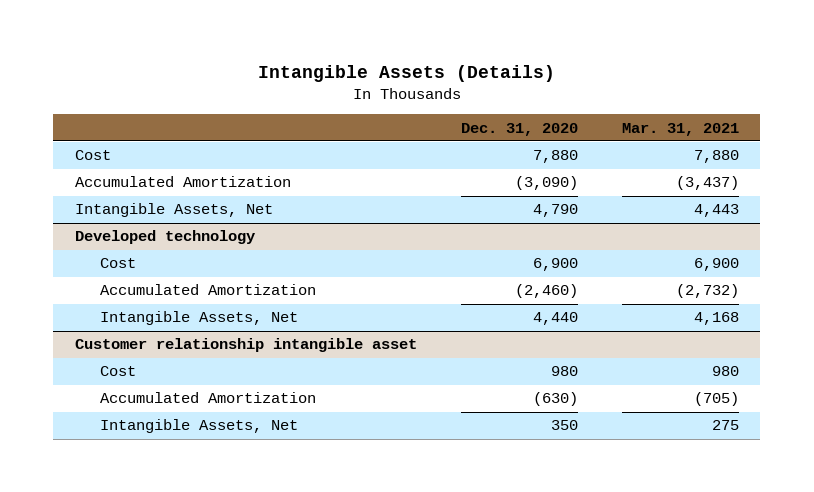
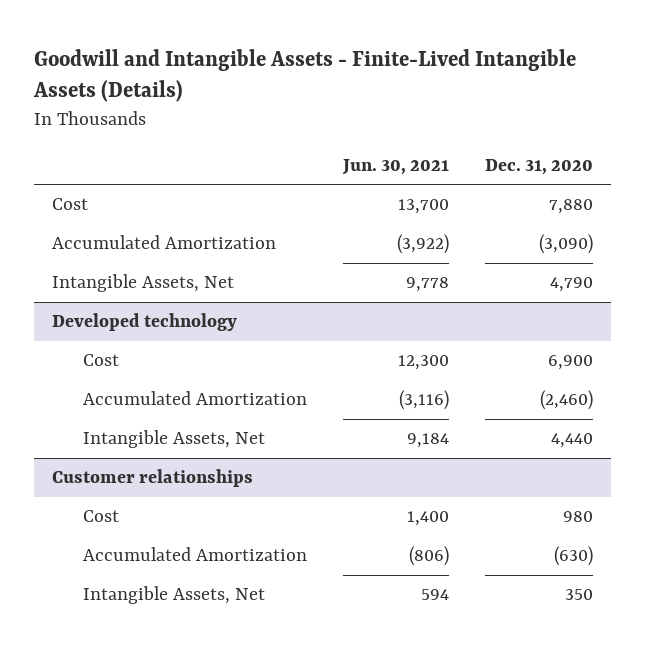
- Intangible Assets (Details)
+ Goodwill and Intangible Assets - Finite-Lived Intangible Assets (Details)
- | Dec. 31, 2020 | Mar. 31, 2021
+ | Jun. 30, 2021 | Dec. 31, 2020
- Customer relationship intangible asset
+ Customer relationships

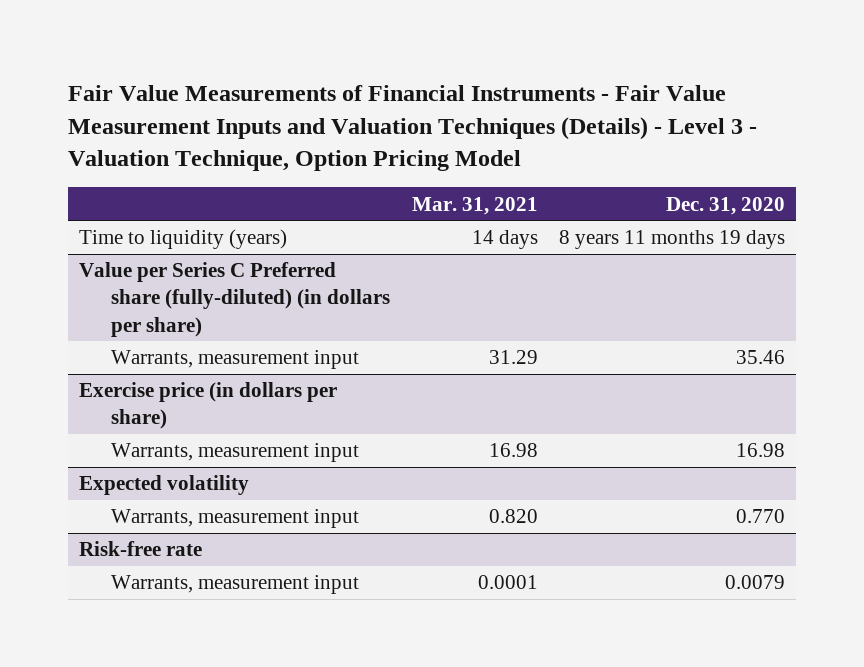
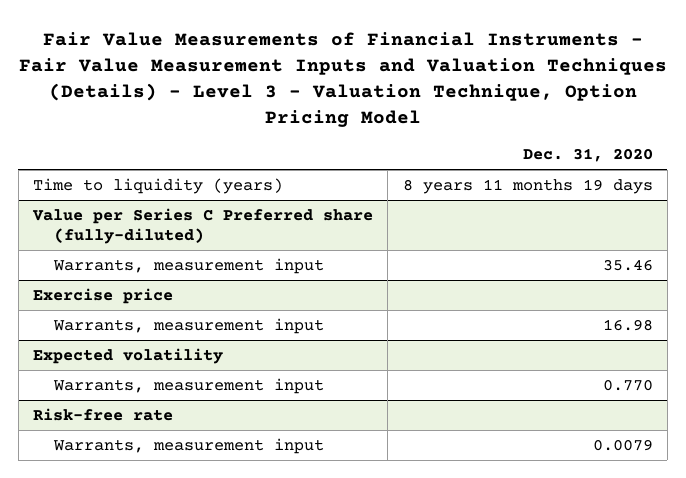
- | Mar. 31, 2021 | Dec. 31, 2020
+ | Dec. 31, 2020
- Value per Series C Preferred share (fully-diluted) (in dollars per share)
+ Value per Series C Preferred share (fully-diluted)
- Exercise price (in dollars per share)
+ Exercise price

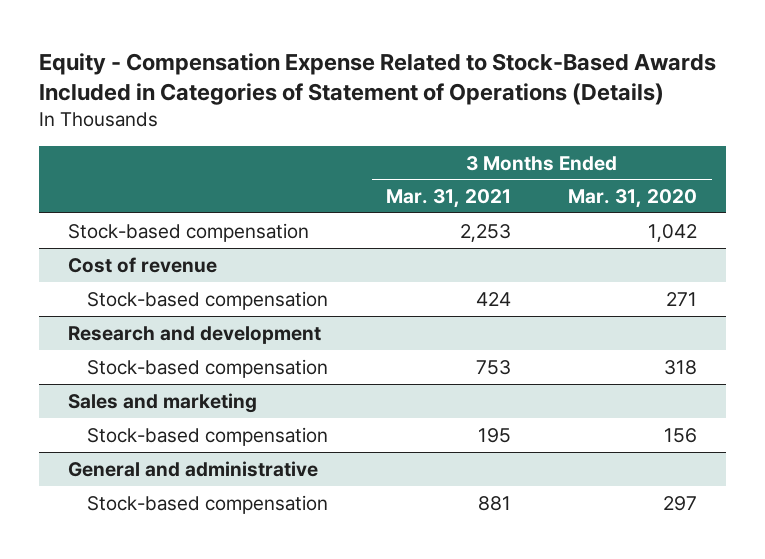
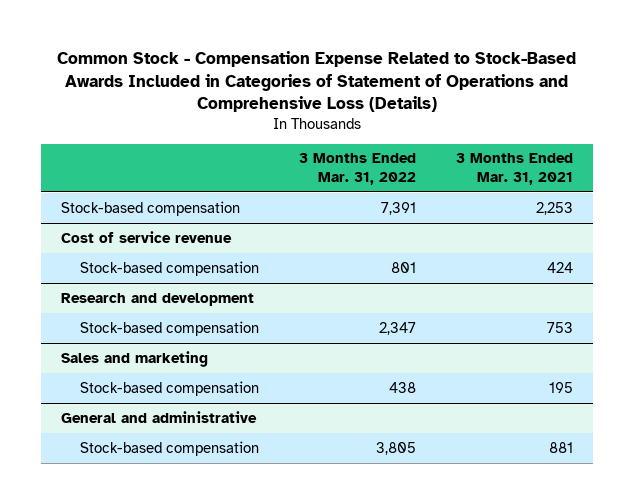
- Equity - Compensation Expense Related to Stock-Based Awards Included in Categories of Statement of Operations (Details)
+ Common Stock - Compensation Expense Related to Stock-Based Awards Included in Categories of Statement of Operations and Comprehensive Loss (Details)
- | 3 Months Ended Mar. 31, 2021 | 3 Months Ended Mar. 31, 2020
+ | 3 Months Ended Mar. 31, 2022 | 3 Months Ended Mar. 31, 2021
- Cost of revenue
+ Cost of service revenue

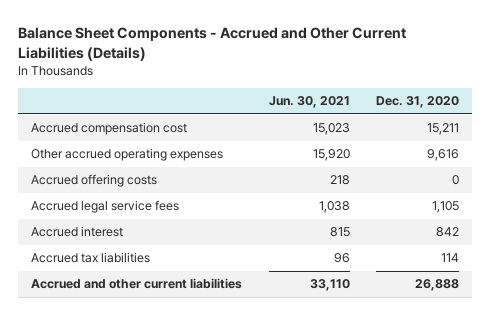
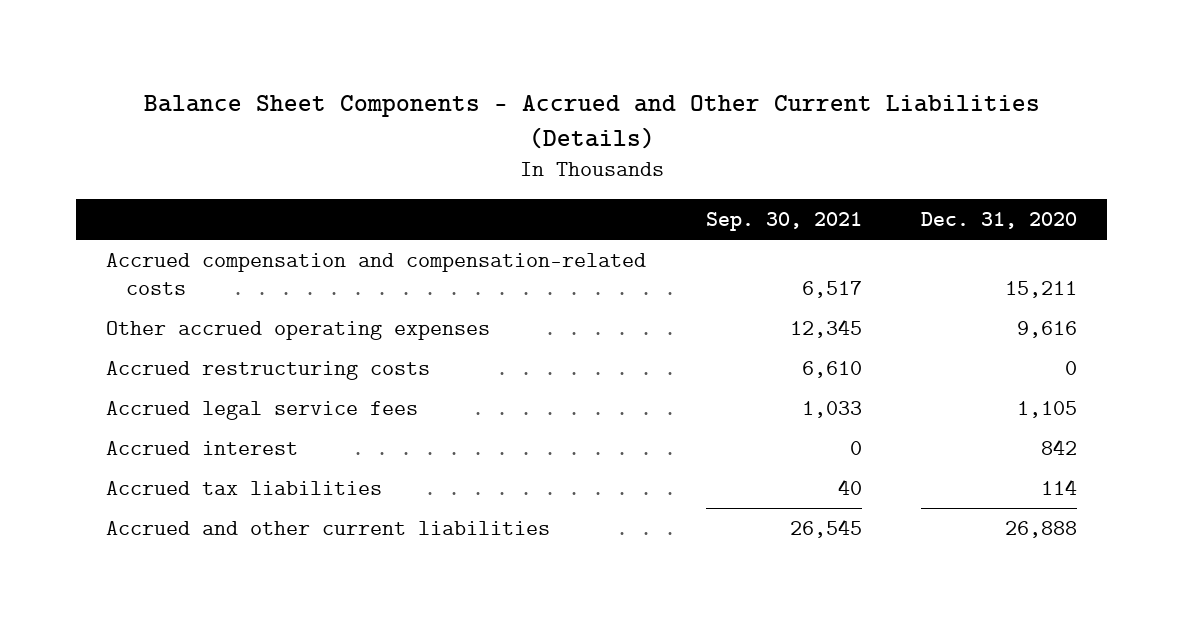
- | Jun. 30, 2021 | Dec. 31, 2020
+ | Sep. 30, 2021 | Dec. 31, 2020
- Accrued compensation cost | 15,023 | 15,211
+ Accrued compensation and compensation-related costs | 6,517 | 15,211
- Accrued offering costs | 218 | 0
+ Accrued restructuring costs | 6,610 | 0

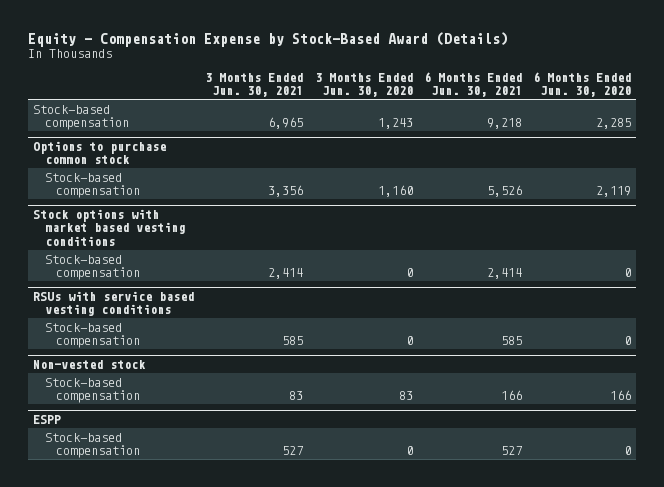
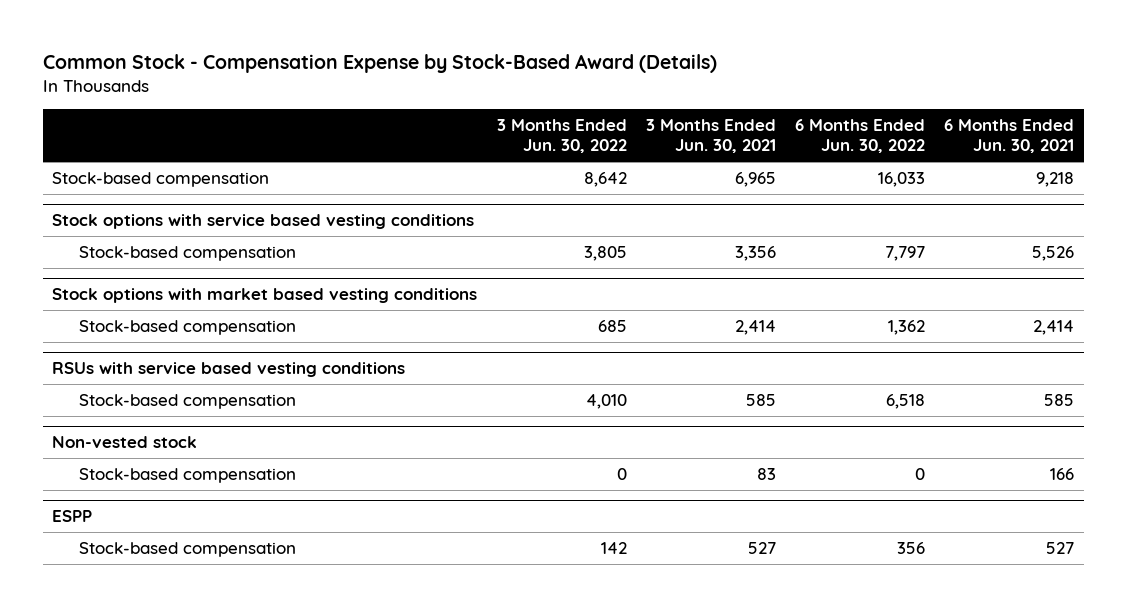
- Equity - Compensation Expense by Stock-Based Award (Details)
+ Common Stock - Compensation Expense by Stock-Based Award (Details)
- | 3 Months Ended Jun. 30, 2021 | 3 Months Ended Jun. 30, 2020 | 6 Months Ended Jun. 30, 2021 | 6 Months Ended Jun. 30, 2020
+ | 3 Months Ended Jun. 30, 2022 | 3 Months Ended Jun. 30, 2021 | 6 Months Ended Jun. 30, 2022 | 6 Months Ended Jun. 30, 2021
- Options to purchase common stock
+ Stock options with service based vesting conditions

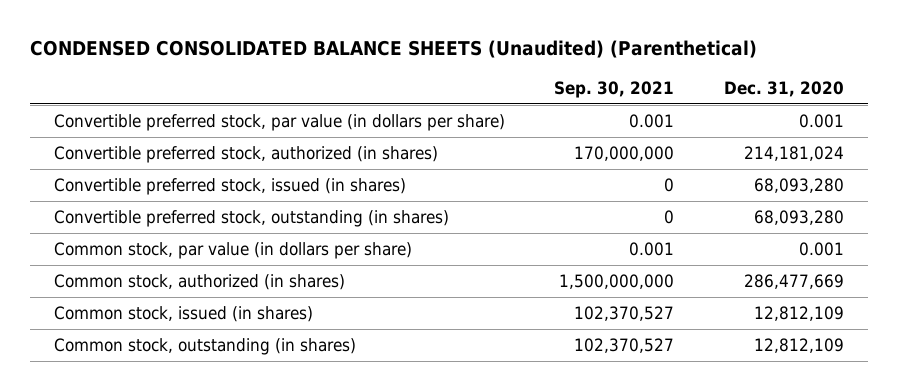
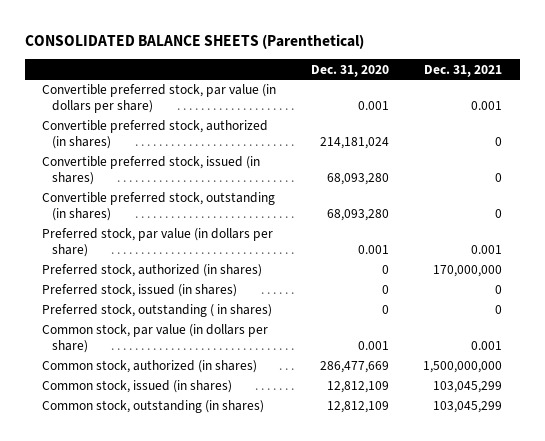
- CONDENSED CONSOLIDATED BALANCE SHEETS (Unaudited) (Parenthetical)
+ CONSOLIDATED BALANCE SHEETS (Parenthetical)
- | Sep. 30, 2021 | Dec. 31, 2020
+ | Dec. 31, 2020 | Dec. 31, 2021
+ Preferred stock, par value (in dollars per share) | 0.001 | 0.001
+ Preferred stock, authorized (in shares) | 0 | 170,000,000
+ Preferred stock, issued (in shares) | 0 | 0
+ Preferred stock, outstanding ( in shares) | 0 | 0

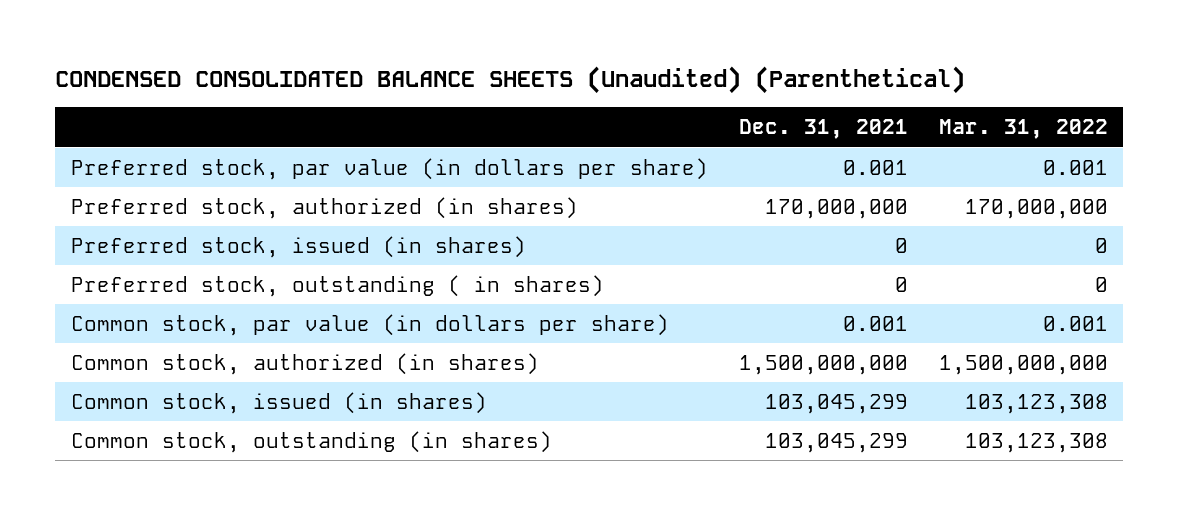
- CONSOLIDATED BALANCE SHEETS (Parenthetical)
+ CONDENSED CONSOLIDATED BALANCE SHEETS (Unaudited) (Parenthetical)
- | Dec. 31, 2020 | Dec. 31, 2021
+ | Dec. 31, 2021 | Mar. 31, 2022
- Convertible preferred stock, par value (in dollars per share) | 0.001 | 0.001
- Convertible preferred stock, authorized (in shares) | 214,181,024 | 0
- Convertible preferred stock, issued (in shares) | 68,093,280 | 0
- Convertible preferred stock, outstanding (in shares) | 68,093,280 | 0

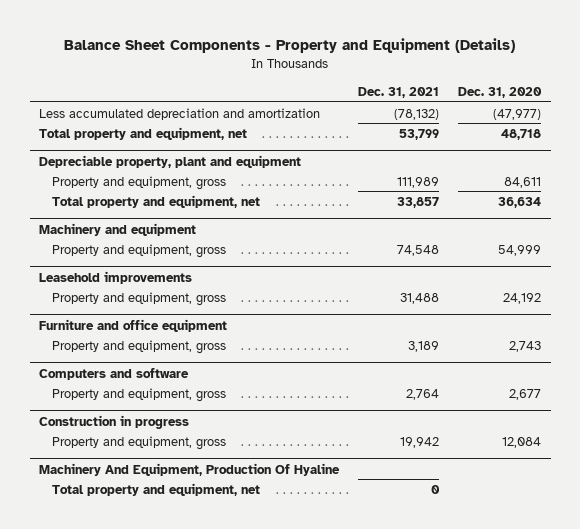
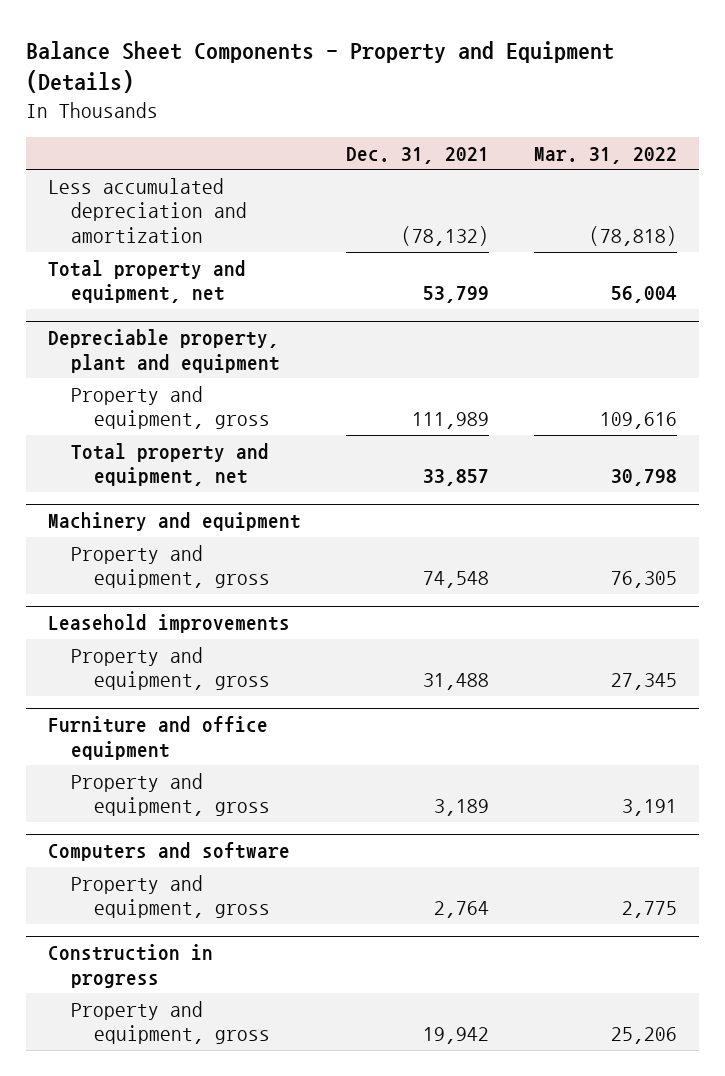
- | Dec. 31, 2021 | Dec. 31, 2020
+ | Dec. 31, 2021 | Mar. 31, 2022
- Machinery And Equipment, Production Of Hyaline
- Total property and equipment, net | 0 |

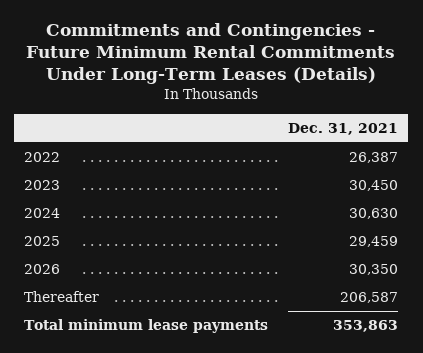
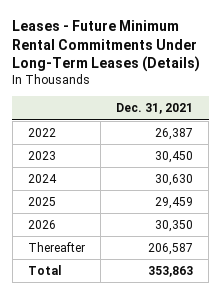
- Commitments and Contingencies - Future Minimum Rental Commitments Under Long-Term Leases (Details)
+ Leases - Future Minimum Rental Commitments Under Long-Term Leases (Details)
- Total minimum lease payments | 353,863
+ Total | 353,863

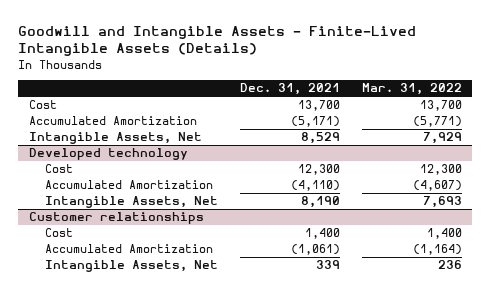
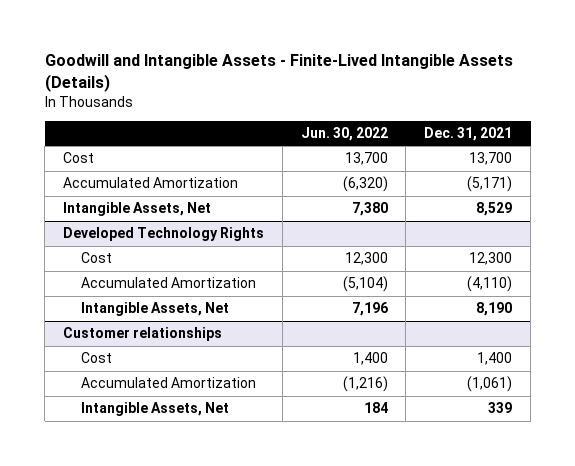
- | Dec. 31, 2021 | Mar. 31, 2022
+ | Jun. 30, 2022 | Dec. 31, 2021
- Developed technology
+ Developed Technology Rights

